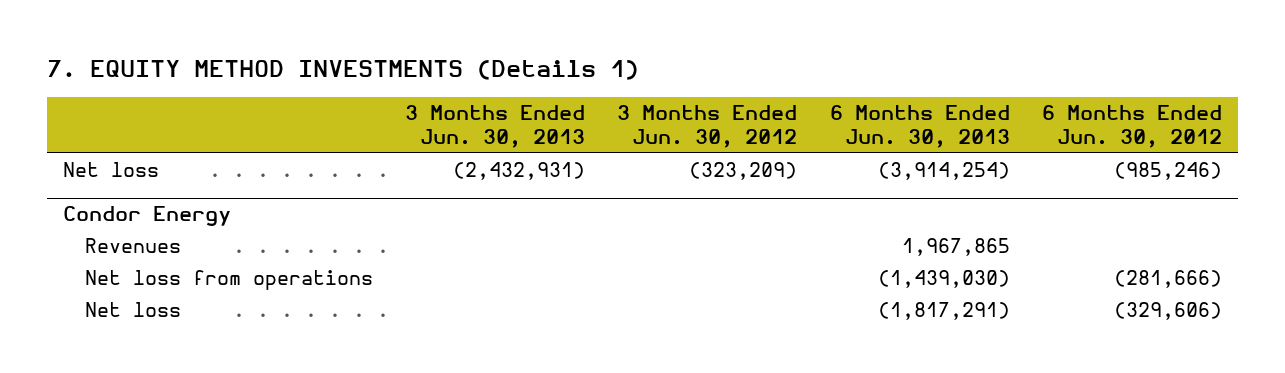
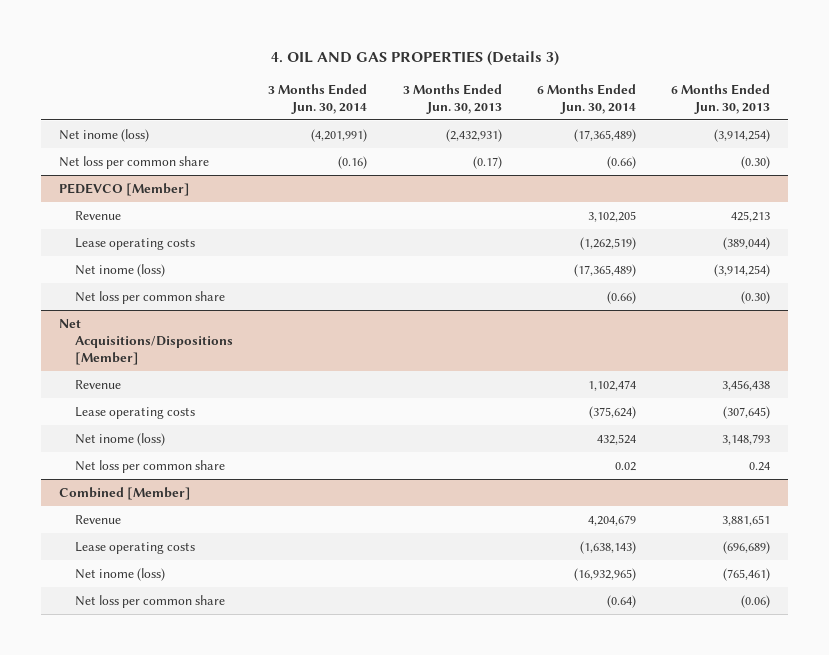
- 7. EQUITY METHOD INVESTMENTS (Details 1)
+ 4. OIL AND GAS PROPERTIES (Details 3)
- | 3 Months Ended Jun. 30, 2013 | 3 Months Ended Jun. 30, 2012 | 6 Months Ended Jun. 30, 2013 | 6 Months Ended Jun. 30, 2012
+ | 3 Months Ended Jun. 30, 2014 | 3 Months Ended Jun. 30, 2013 | 6 Months Ended Jun. 30, 2014 | 6 Months Ended Jun. 30, 2013
- Net loss | (2,432,931) | (323,209) | (3,914,254) | (985,246)
- Condor Energy
- Revenues | | | 1,967,865 |
- Net loss from operations | | | (1,439,030) | (281,666)
- Net loss | | | (1,817,291) | (329,606)
+ Net inome (loss) | (4,201,991) | (2,432,931) | (17,365,489) | (3,914,254)
+ Net loss per common share | (0.16) | (0.17) | (0.66) | (0.30)
+ PEDEVCO [Member]
+ Revenue | | | 3,102,205 | 425,213
+ Lease operating costs | | | (1,262,519) | (389,044)
+ Net inome (loss) | | | (17,365,489) | (3,914,254)
+ Net loss per common share | | | (0.66) | (0.30)
+ Net Acquisitions/Dispositions [Member]
+ Revenue | | | 1,102,474 | 3,456,438
+ Lease operating costs | | | (375,624) | (307,645)
+ Net inome (loss) | | | 432,524 | 3,148,793
+ Net loss per common share | | | 0.02 | 0.24
+ Combined [Member]
+ Revenue | | | 4,204,679 | 3,881,651
+ Lease operating costs | | | (1,638,143) | (696,689)
+ Net inome (loss) | | | (16,932,965) | (765,461)
+ Net loss per common share | | | (0.64) | (0.06)

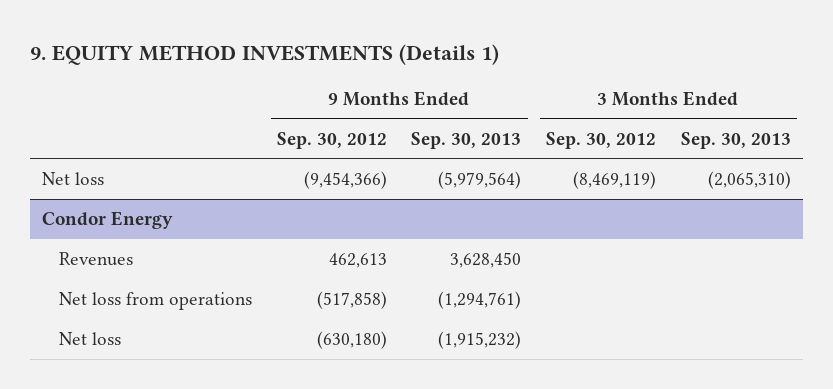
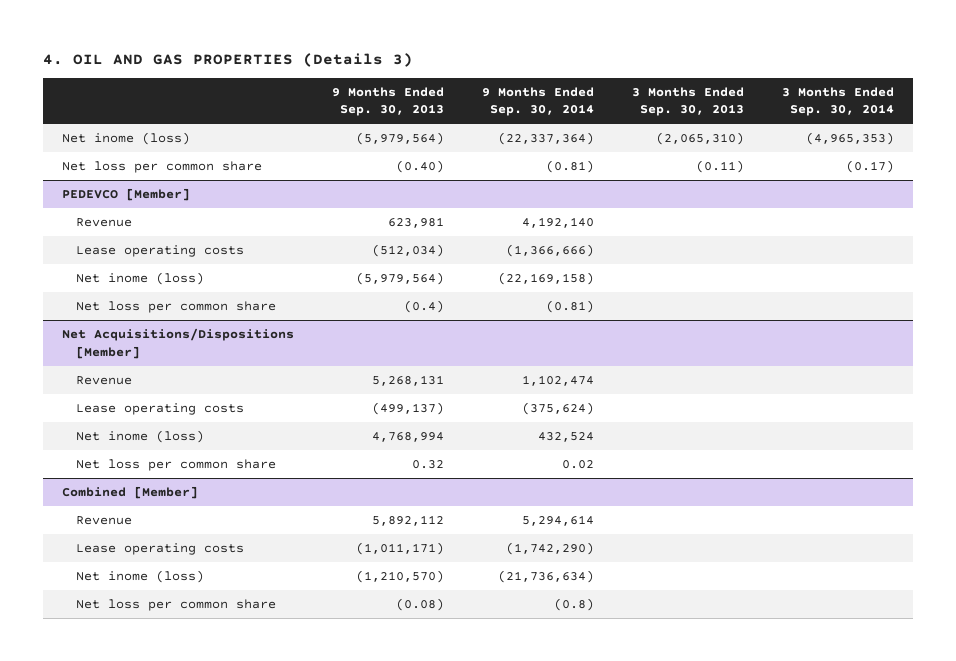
- 9. EQUITY METHOD INVESTMENTS (Details 1)
+ 4. OIL AND GAS PROPERTIES (Details 3)
- | 9 Months Ended Sep. 30, 2012 | 9 Months Ended Sep. 30, 2013 | 3 Months Ended Sep. 30, 2012 | 3 Months Ended Sep. 30, 2013
+ | 9 Months Ended Sep. 30, 2013 | 9 Months Ended Sep. 30, 2014 | 3 Months Ended Sep. 30, 2013 | 3 Months Ended Sep. 30, 2014
- Net loss | (9,454,366) | (5,979,564) | (8,469,119) | (2,065,310)
- Condor Energy
- Revenues | 462,613 | 3,628,450 | |
- Net loss from operations | (517,858) | (1,294,761) | |
- Net loss | (630,180) | (1,915,232) | |
+ Net inome (loss) | (5,979,564) | (22,337,364) | (2,065,310) | (4,965,353)
+ Net loss per common share | (0.40) | (0.81) | (0.11) | (0.17)
+ PEDEVCO [Member]
+ Revenue | 623,981 | 4,192,140 | |
+ Lease operating costs | (512,034) | (1,366,666) | |
+ Net inome (loss) | (5,979,564) | (22,169,158) | |
+ Net loss per common share | (0.4) | (0.81) | |
+ Net Acquisitions/Dispositions [Member]
+ Revenue | 5,268,131 | 1,102,474 | |
+ Lease operating costs | (499,137) | (375,624) | |
+ Net inome (loss) | 4,768,994 | 432,524 | |
+ Net loss per common share | 0.32 | 0.02 | |
+ Combined [Member]
+ Revenue | 5,892,112 | 5,294,614 | |
+ Lease operating costs | (1,011,171) | (1,742,290) | |
+ Net inome (loss) | (1,210,570) | (21,736,634) | |
+ Net loss per common share | (0.08) | (0.8) | |

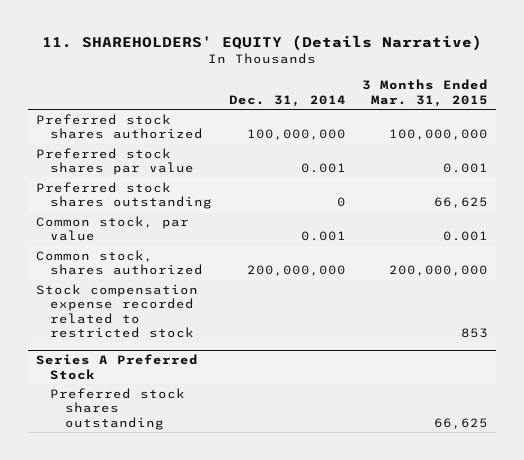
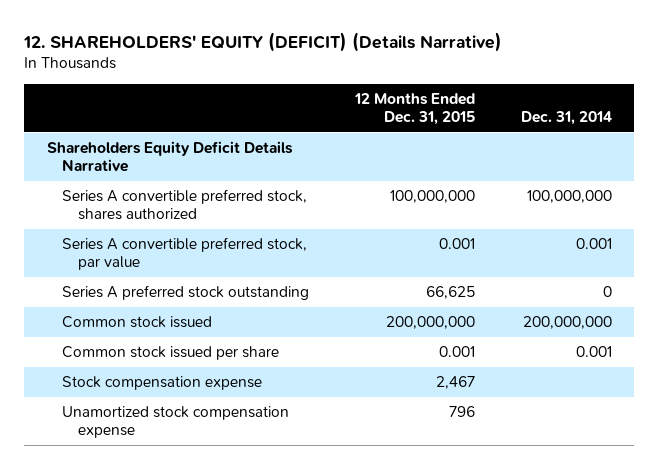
- 11. SHAREHOLDERS' EQUITY (Details Narrative)
+ 12. SHAREHOLDERS' EQUITY (DEFICIT) (Details Narrative)
- | Dec. 31, 2014 | 3 Months Ended Mar. 31, 2015
+ | 12 Months Ended Dec. 31, 2015 | Dec. 31, 2014
- Preferred stock shares authorized | 100,000,000 | 100,000,000
- Preferred stock shares par value | 0.001 | 0.001
- Preferred stock shares outstanding | 0 | 66,625
- Common stock, par value | 0.001 | 0.001
- Common stock, shares authorized | 200,000,000 | 200,000,000
- Stock compensation expense recorded related to restricted stock | | 853
- Series A Preferred Stock
- Preferred stock shares outstanding | | 66,625
+ Shareholders Equity Deficit Details Narrative
+ Series A convertible preferred stock, shares authorized | 100,000,000 | 100,000,000
+ Series A convertible preferred stock, par value | 0.001 | 0.001
+ Series A preferred stock outstanding | 66,625 | 0
+ Common stock issued | 200,000,000 | 200,000,000
+ Common stock issued per share | 0.001 | 0.001
+ Stock compensation expense | 2,467 |
+ Unamortized stock compensation expense | 796 |

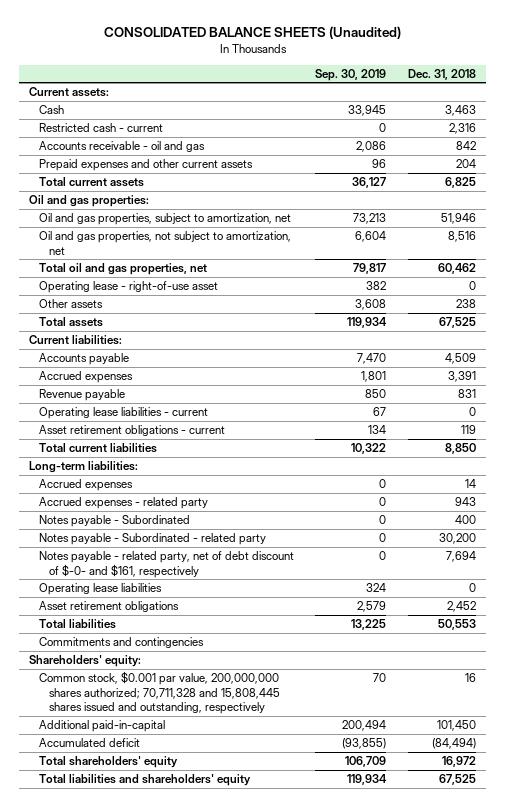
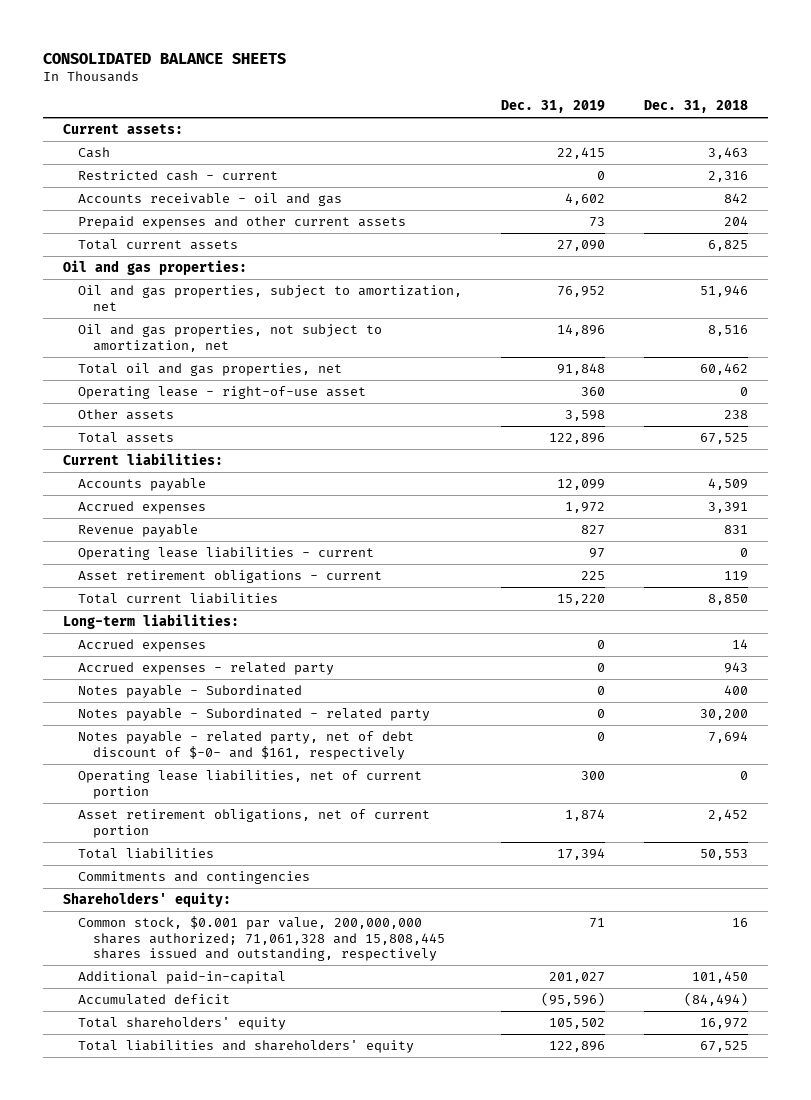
- CONSOLIDATED BALANCE SHEETS (Unaudited)
+ CONSOLIDATED BALANCE SHEETS
- | Sep. 30, 2019 | Dec. 31, 2018
+ | Dec. 31, 2019 | Dec. 31, 2018
- Operating lease liabilities | 324 | 0
- Asset retirement obligations | 2,579 | 2,452
+ Operating lease liabilities, net of current portion | 300 | 0
+ Asset retirement obligations, net of current portion | 1,874 | 2,452
- Common stock, $0.001 par value, 200,000,000 shares authorized; 70,711,328 and 15,808,445 shares issued and outstanding, respectively | 70 | 16
+ Common stock, $0.001 par value, 200,000,000 shares authorized; 71,061,328 and 15,808,445 shares issued and outstanding, respectively | 71 | 16

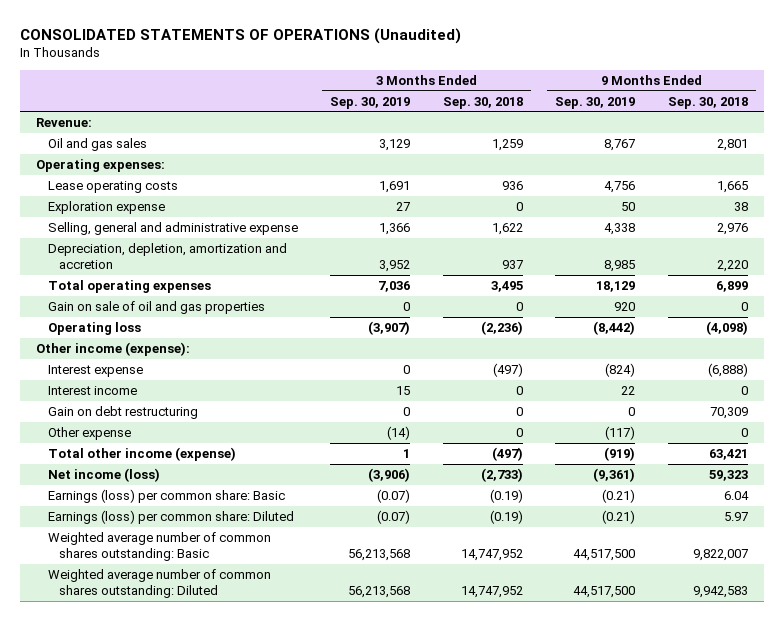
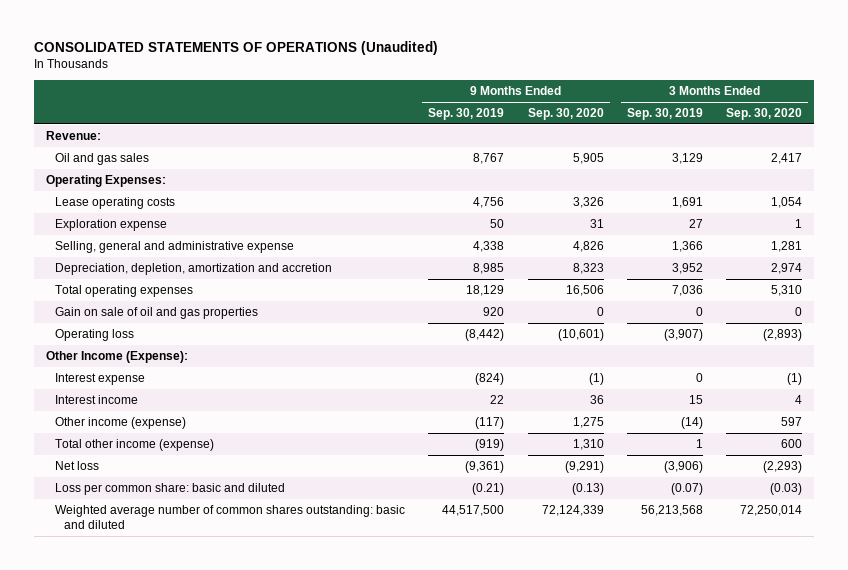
- | 3 Months Ended Sep. 30, 2019 | 3 Months Ended Sep. 30, 2018 | 9 Months Ended Sep. 30, 2019 | 9 Months Ended Sep. 30, 2018
+ | 9 Months Ended Sep. 30, 2019 | 9 Months Ended Sep. 30, 2020 | 3 Months Ended Sep. 30, 2019 | 3 Months Ended Sep. 30, 2020
- Operating expenses:
+ Operating Expenses:
- Other income (expense):
+ Other Income (Expense):
- Gain on debt restructuring | 0 | 0 | 0 | 70,309
- Other expense | (14) | 0 | (117) | 0
+ Other income (expense) | (117) | 1,275 | (14) | 597
- Net income (loss) | (3,906) | (2,733) | (9,361) | 59,323
- Earnings (loss) per common share: Basic | (0.07) | (0.19) | (0.21) | 6.04
- Earnings (loss) per common share: Diluted | (0.07) | (0.19) | (0.21) | 5.97
- Weighted average number of common shares outstanding: Basic | 56,213,568 | 14,747,952 | 44,517,500 | 9,822,007
- Weighted average number of common shares outstanding: Diluted | 56,213,568 | 14,747,952 | 44,517,500 | 9,942,583
+ Net loss | (9,361) | (9,291) | (3,906) | (2,293)
+ Loss per common share: basic and diluted | (0.21) | (0.13) | (0.07) | (0.03)
+ Weighted average number of common shares outstanding: basic and diluted | 44,517,500 | 72,124,339 | 56,213,568 | 72,250,014

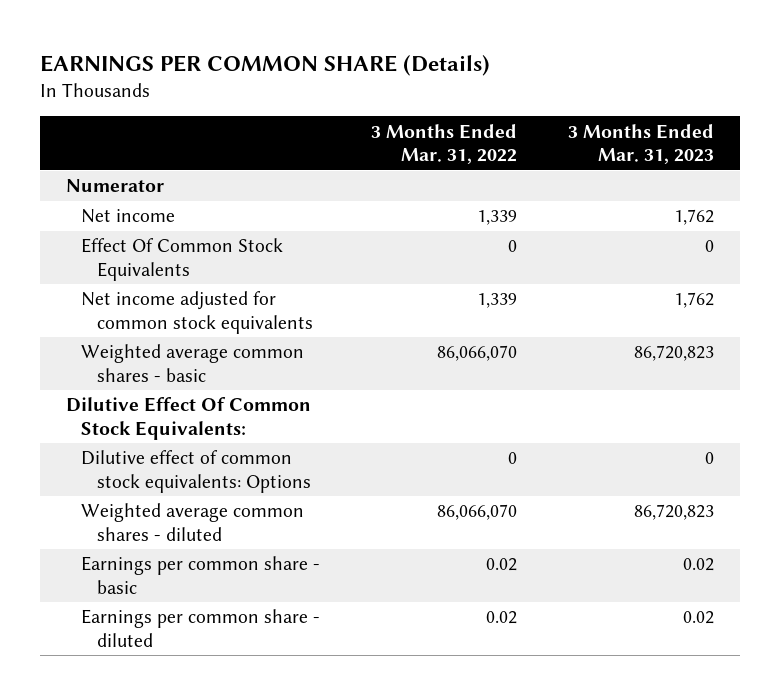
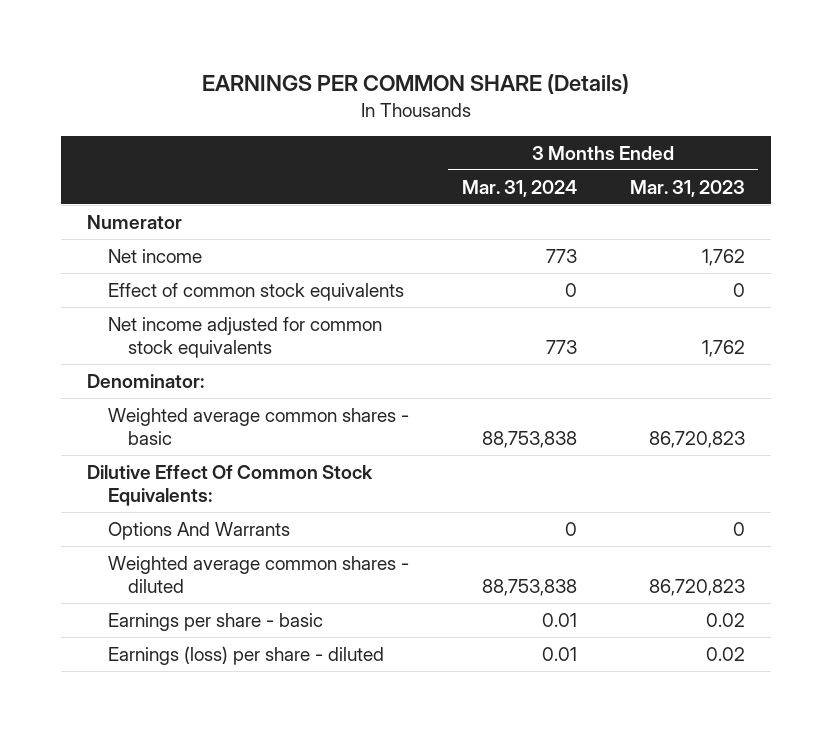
- | 3 Months Ended Mar. 31, 2022 | 3 Months Ended Mar. 31, 2023
+ | 3 Months Ended Mar. 31, 2024 | 3 Months Ended Mar. 31, 2023
- Effect Of Common Stock Equivalents | 0 | 0
+ Effect of common stock equivalents | 0 | 0
+ Denominator:
- Dilutive effect of common stock equivalents: Options | 0 | 0
+ Options And Warrants | 0 | 0
- Earnings per common share - basic | 0.02 | 0.02
- Earnings per common share - diluted | 0.02 | 0.02
+ Earnings per share - basic | 0.01 | 0.02
+ Earnings (loss) per share - diluted | 0.01 | 0.02

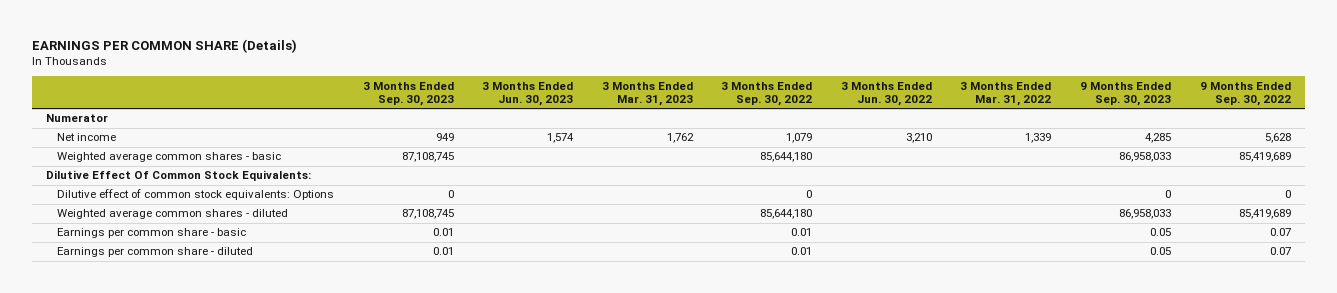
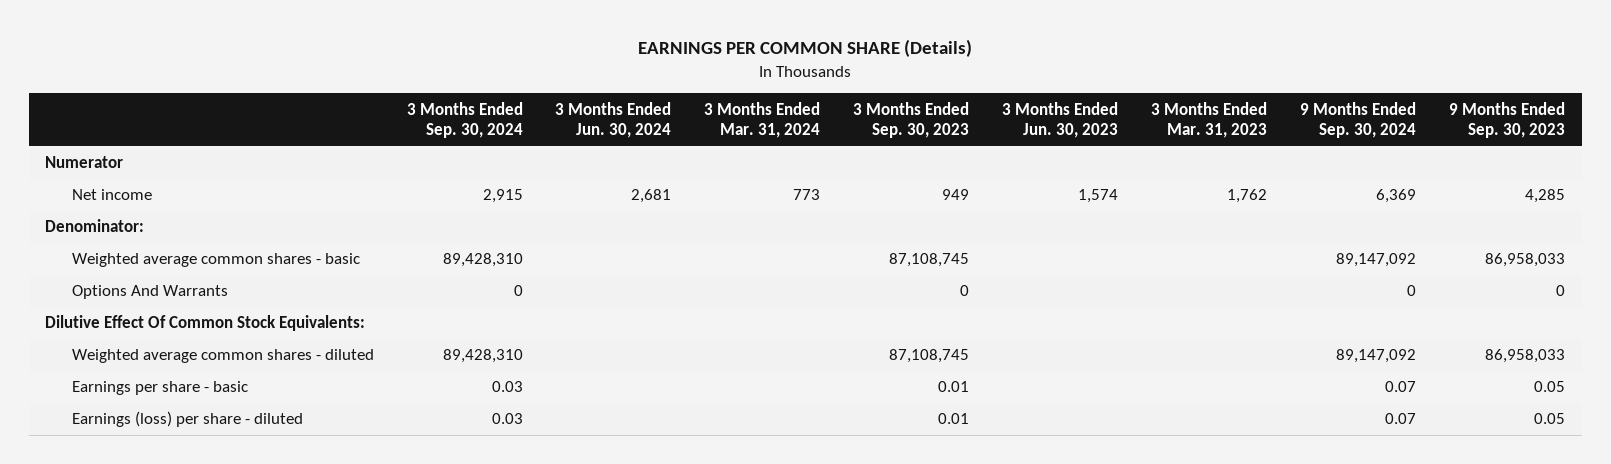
- | 3 Months Ended Sep. 30, 2023 | 3 Months Ended Jun. 30, 2023 | 3 Months Ended Mar. 31, 2023 | 3 Months Ended Sep. 30, 2022 | 3 Months Ended Jun. 30, 2022 | 3 Months Ended Mar. 31, 2022 | 9 Months Ended Sep. 30, 2023 | 9 Months Ended Sep. 30, 2022
+ | 3 Months Ended Sep. 30, 2024 | 3 Months Ended Jun. 30, 2024 | 3 Months Ended Mar. 31, 2024 | 3 Months Ended Sep. 30, 2023 | 3 Months Ended Jun. 30, 2023 | 3 Months Ended Mar. 31, 2023 | 9 Months Ended Sep. 30, 2024 | 9 Months Ended Sep. 30, 2023
+ Denominator:
+ Options And Warrants | 0 | | | 0 | | | 0 | 0
- Dilutive effect of common stock equivalents: Options | 0 | | | 0 | | | 0 | 0
- Earnings per common share - basic | 0.01 | | | 0.01 | | | 0.05 | 0.07
- Earnings per common share - diluted | 0.01 | | | 0.01 | | | 0.05 | 0.07
+ Earnings per share - basic | 0.03 | | | 0.01 | | | 0.07 | 0.05
+ Earnings (loss) per share - diluted | 0.03 | | | 0.01 | | | 0.07 | 0.05

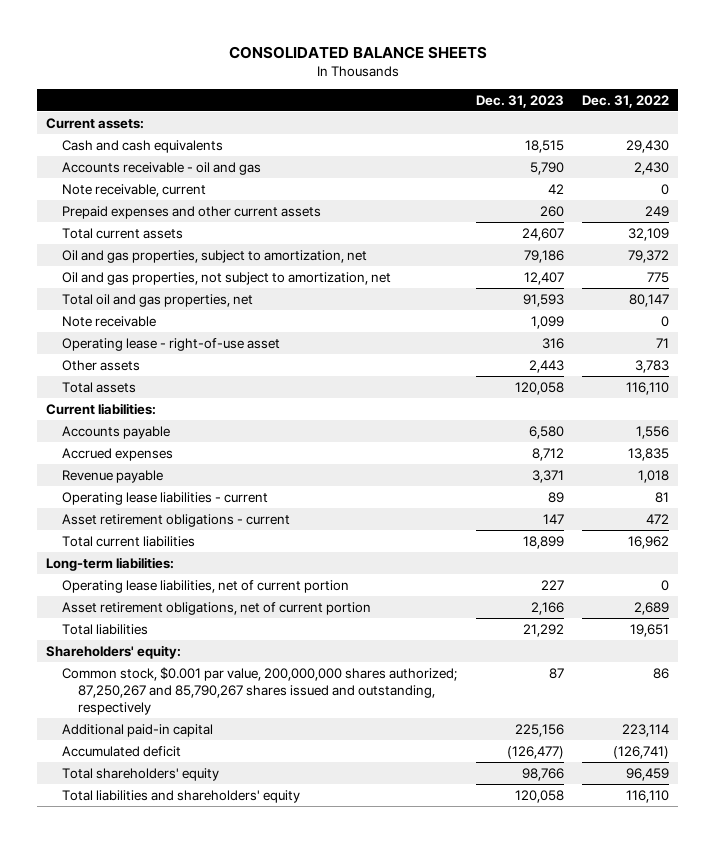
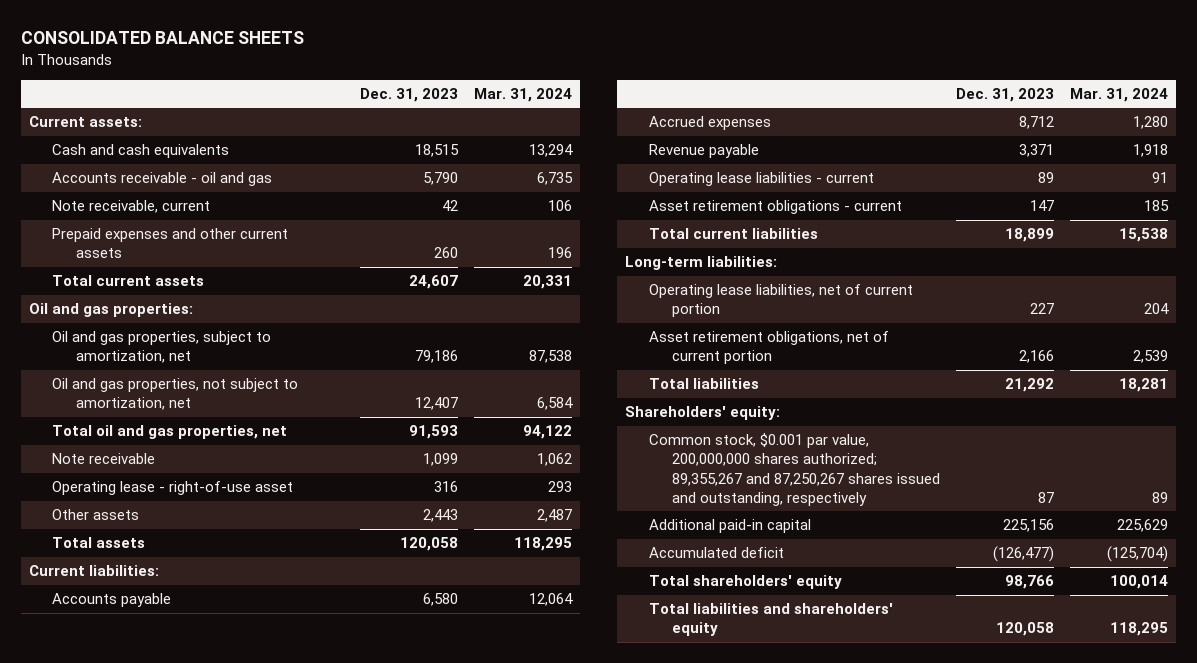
- | Dec. 31, 2023 | Dec. 31, 2022
+ | Dec. 31, 2023 | Mar. 31, 2024
+ Oil and gas properties:
- Common stock, $0.001 par value, 200,000,000 shares authorized; 87,250,267 and 85,790,267 shares issued and outstanding, respectively | 87 | 86
+ Common stock, $0.001 par value, 200,000,000 shares authorized; 89,355,267 and 87,250,267 shares issued and outstanding, respectively | 87 | 89

